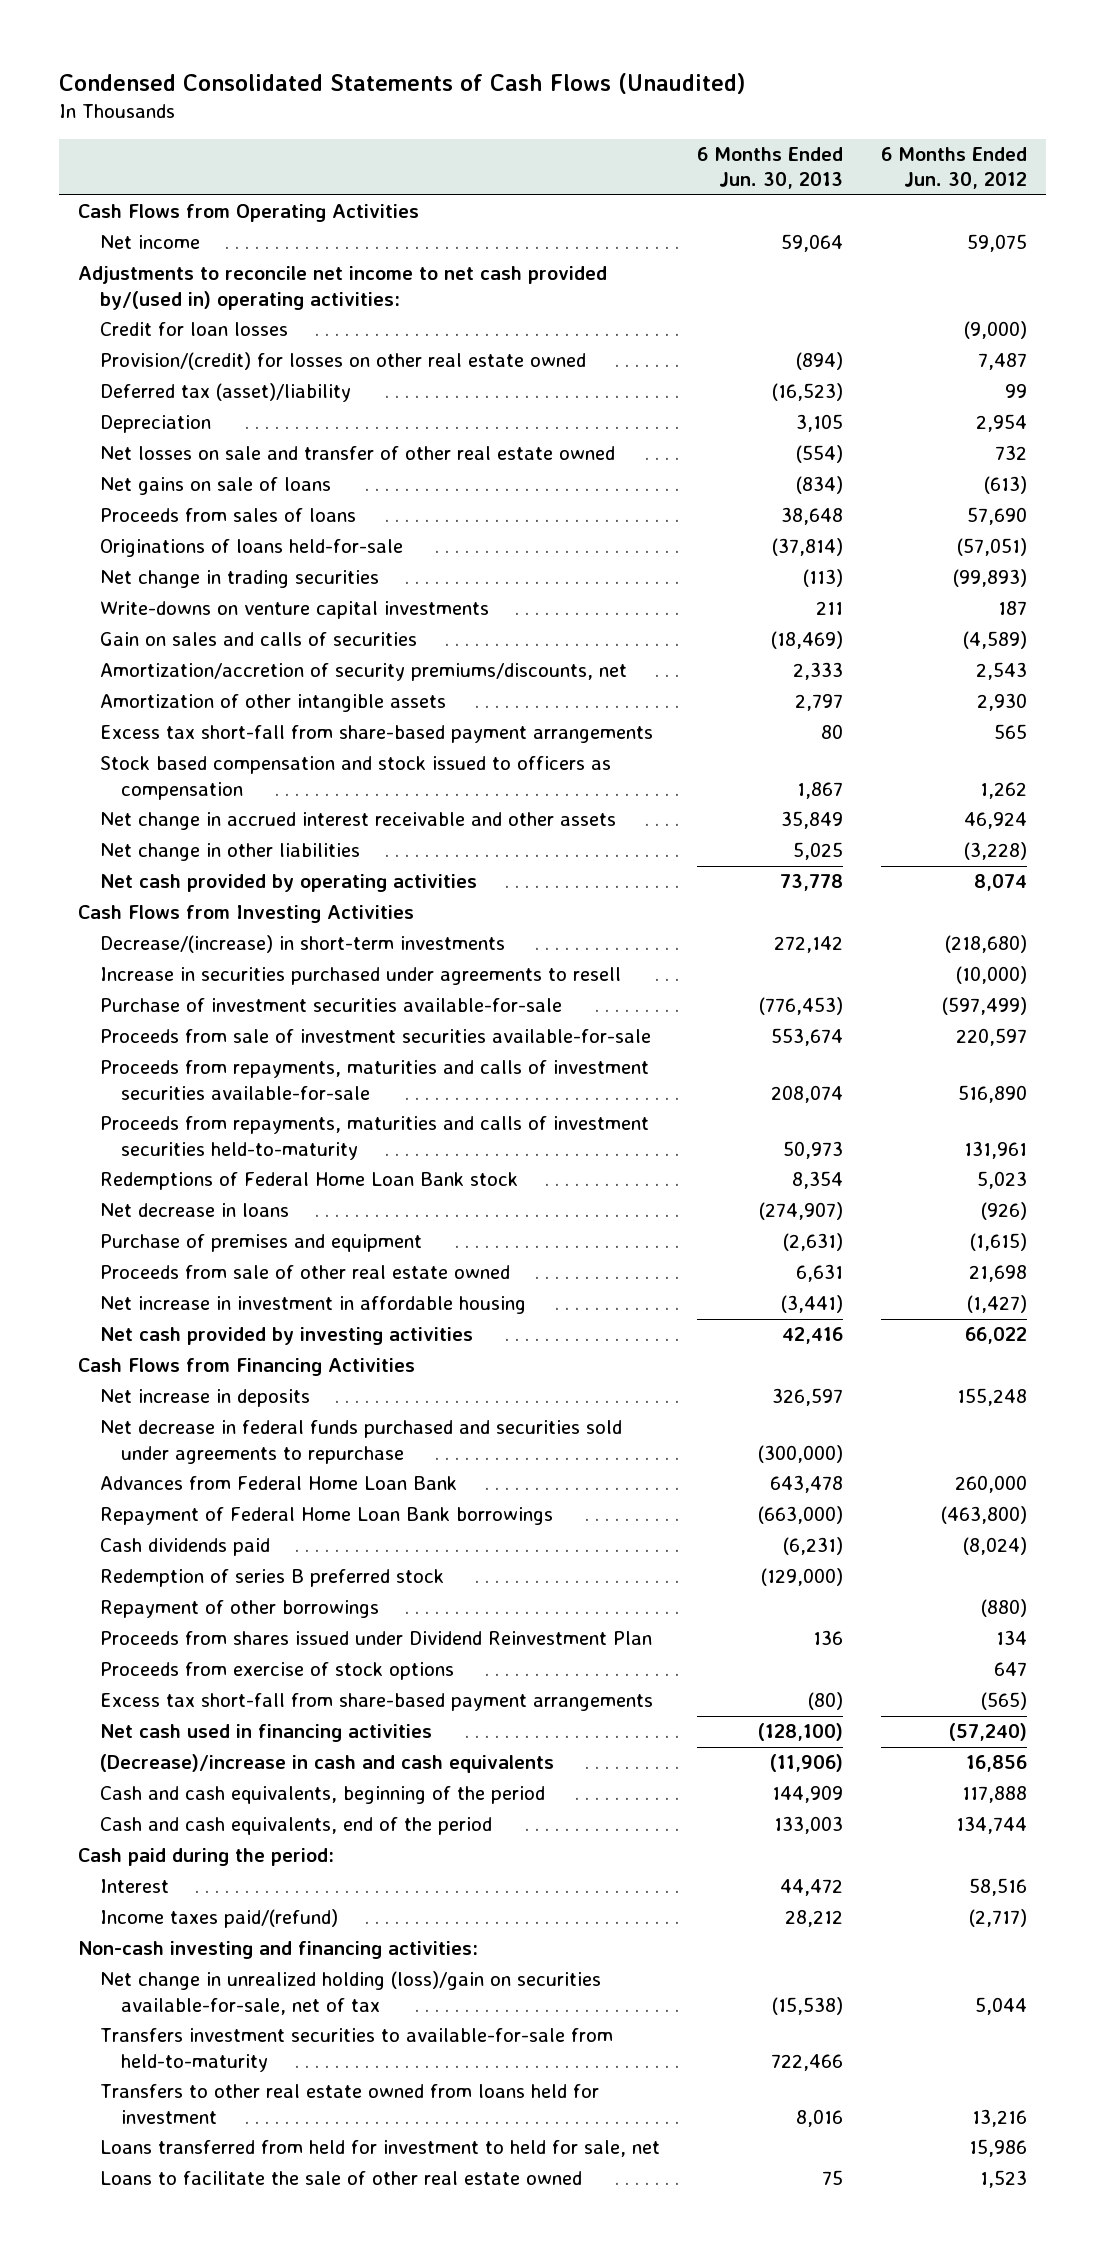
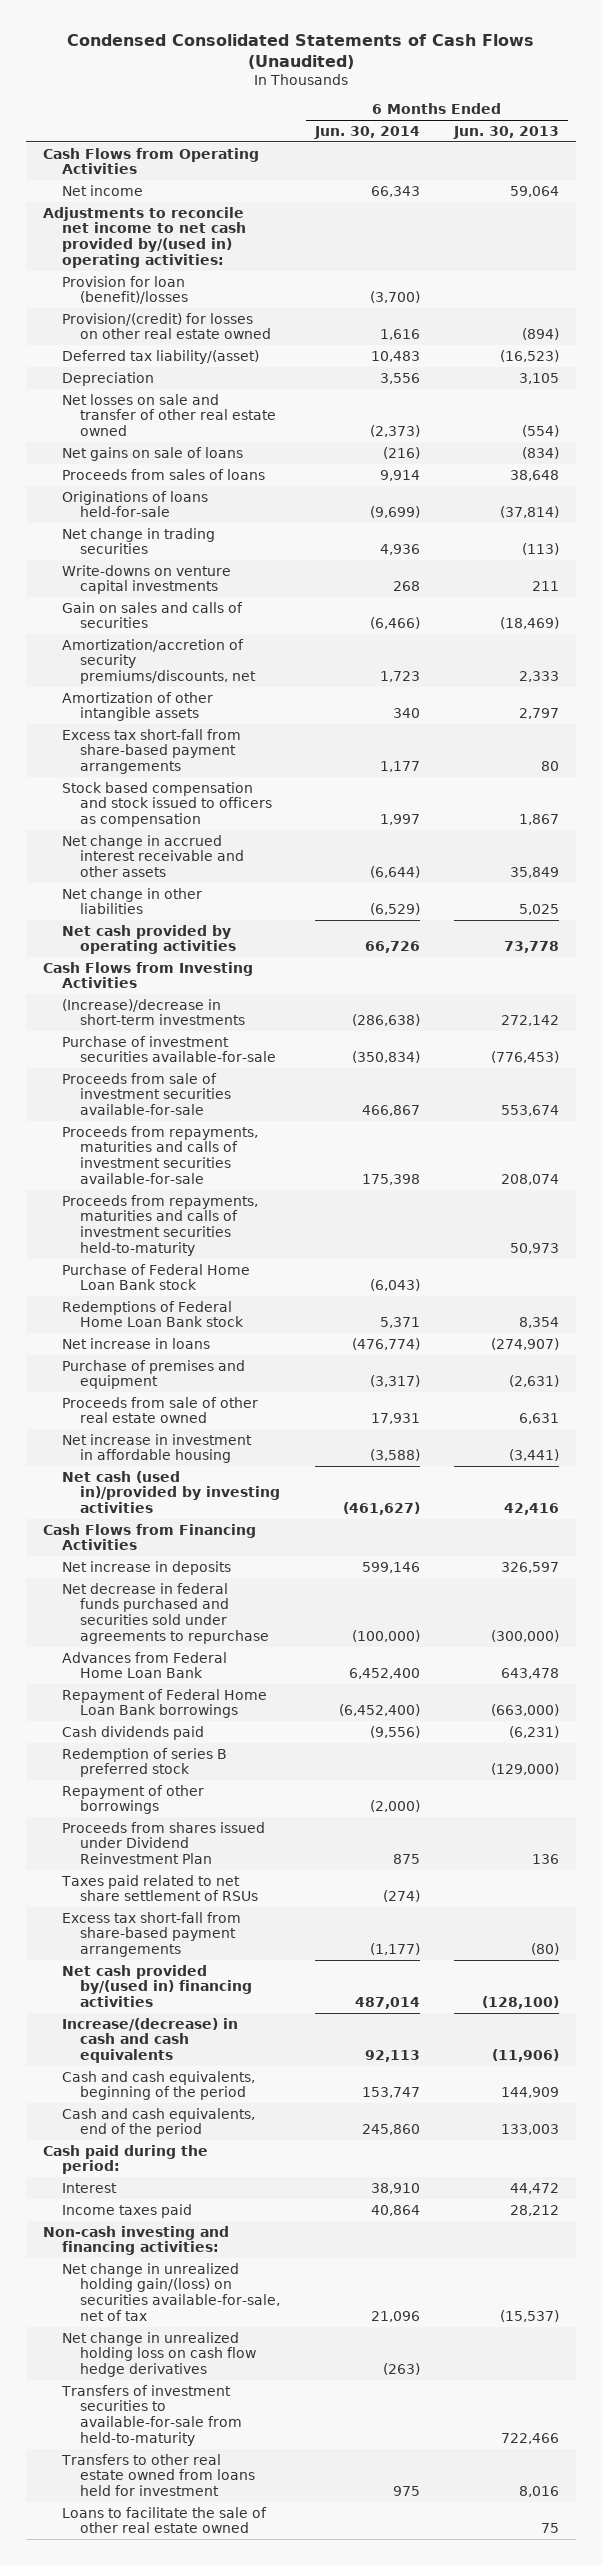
- | 6 Months Ended Jun. 30, 2013 | 6 Months Ended Jun. 30, 2012
+ | 6 Months Ended Jun. 30, 2014 | 6 Months Ended Jun. 30, 2013
- Credit for loan losses | | (9,000)
+ Provision for loan (benefit)/losses | (3,700) |
- Deferred tax (asset)/liability | (16,523) | 99
+ Deferred tax liability/(asset) | 10,483 | (16,523)
- Decrease/(increase) in short-term investments | 272,142 | (218,680)
- Increase in securities purchased under agreements to resell | | (10,000)
+ (Increase)/decrease in short-term investments | (286,638) | 272,142
+ Purchase of Federal Home Loan Bank stock | (6,043) |
- Net decrease in loans | (274,907) | (926)
+ Net increase in loans | (476,774) | (274,907)
- Net cash provided by investing activities | 42,416 | 66,022
+ Net cash (used in)/provided by investing activities | (461,627) | 42,416
- Proceeds from exercise of stock options | | 647
+ Taxes paid related to net share settlement of RSUs | (274) |
- Net cash used in financing activities | (128,100) | (57,240)
- (Decrease)/increase in cash and cash equivalents | (11,906) | 16,856
+ Net cash provided by/(used in) financing activities | 487,014 | (128,100)
+ Increase/(decrease) in cash and cash equivalents | 92,113 | (11,906)
- Income taxes paid/(refund) | 28,212 | (2,717)
+ Income taxes paid | 40,864 | 28,212
- Net change in unrealized holding (loss)/gain on securities available-for-sale, net of tax | (15,538) | 5,044
- Transfers investment securities to available-for-sale from held-to-maturity | 722,466 |
+ Net change in unrealized holding gain/(loss) on securities available-for-sale, net of tax | 21,096 | (15,537)
+ Net change in unrealized holding loss on cash flow hedge derivatives | (263) |
+ Transfers of investment securities to available-for-sale from held-to-maturity | | 722,466
- Loans transferred from held for investment to held for sale, net | | 15,986

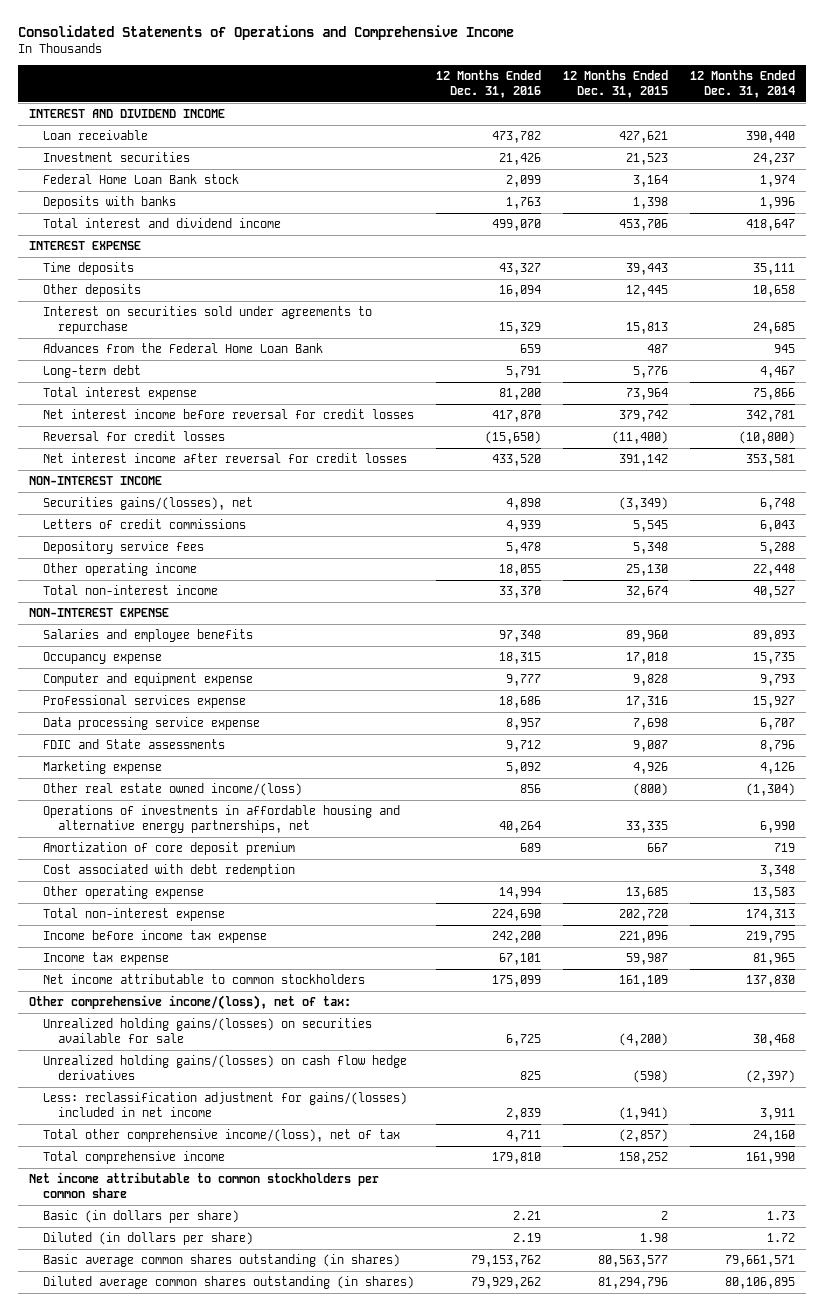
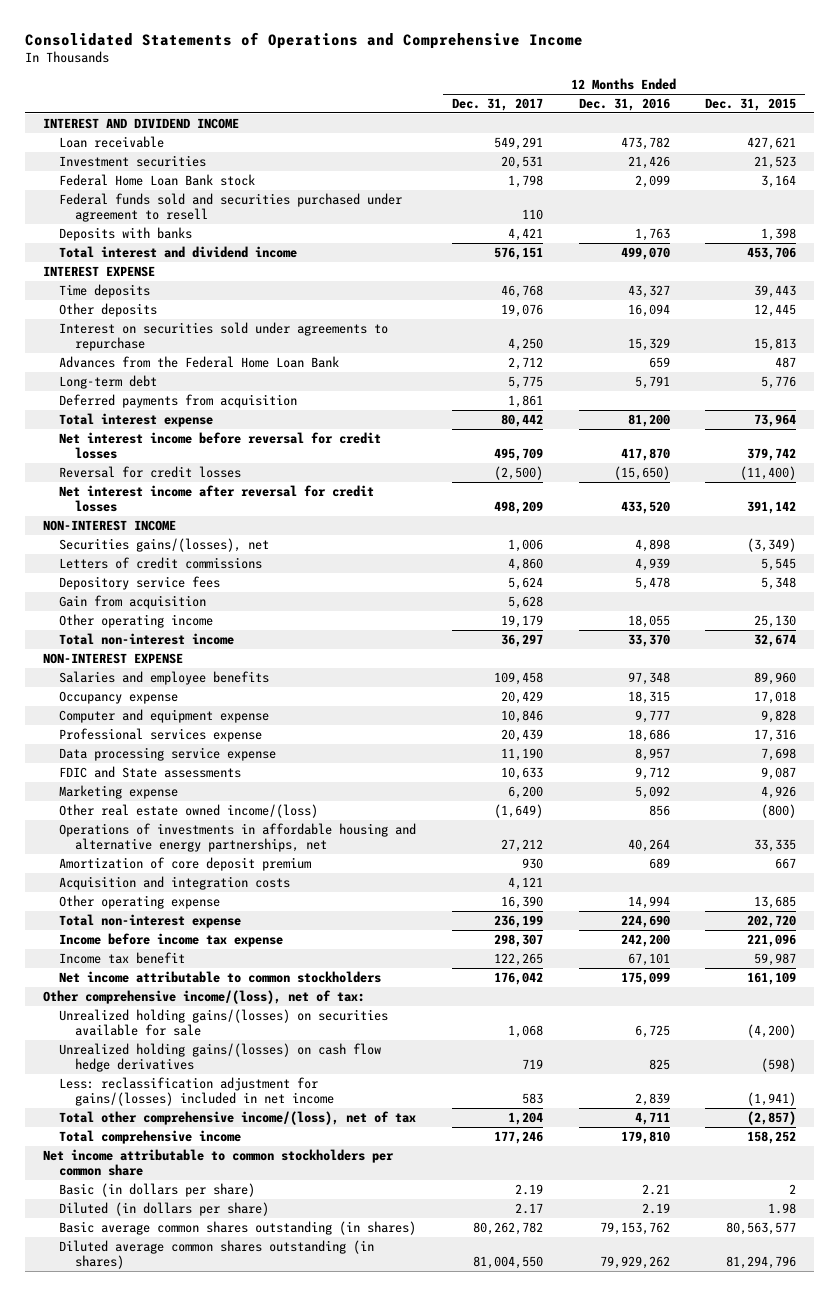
- | 12 Months Ended Dec. 31, 2016 | 12 Months Ended Dec. 31, 2015 | 12 Months Ended Dec. 31, 2014
+ | 12 Months Ended Dec. 31, 2017 | 12 Months Ended Dec. 31, 2016 | 12 Months Ended Dec. 31, 2015
+ Federal funds sold and securities purchased under agreement to resell | 110 | |
+ Deferred payments from acquisition | 1,861 | |
+ Gain from acquisition | 5,628 | |
- Cost associated with debt redemption | | | 3,348
+ Acquisition and integration costs | 4,121 | |
- Income tax expense | 67,101 | 59,987 | 81,965
+ Income tax benefit | 122,265 | 67,101 | 59,987

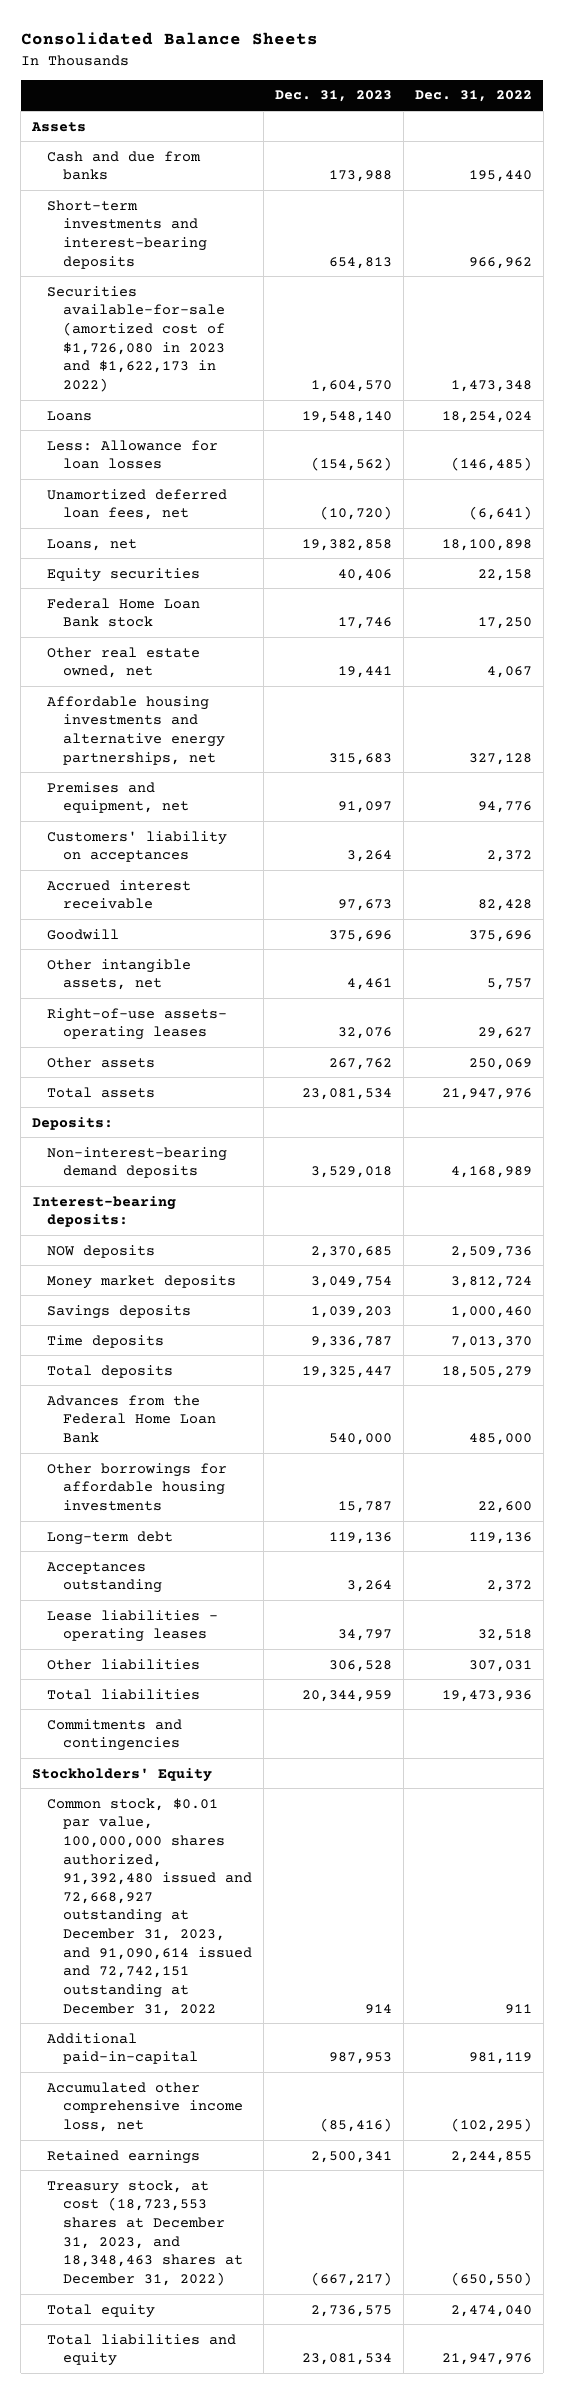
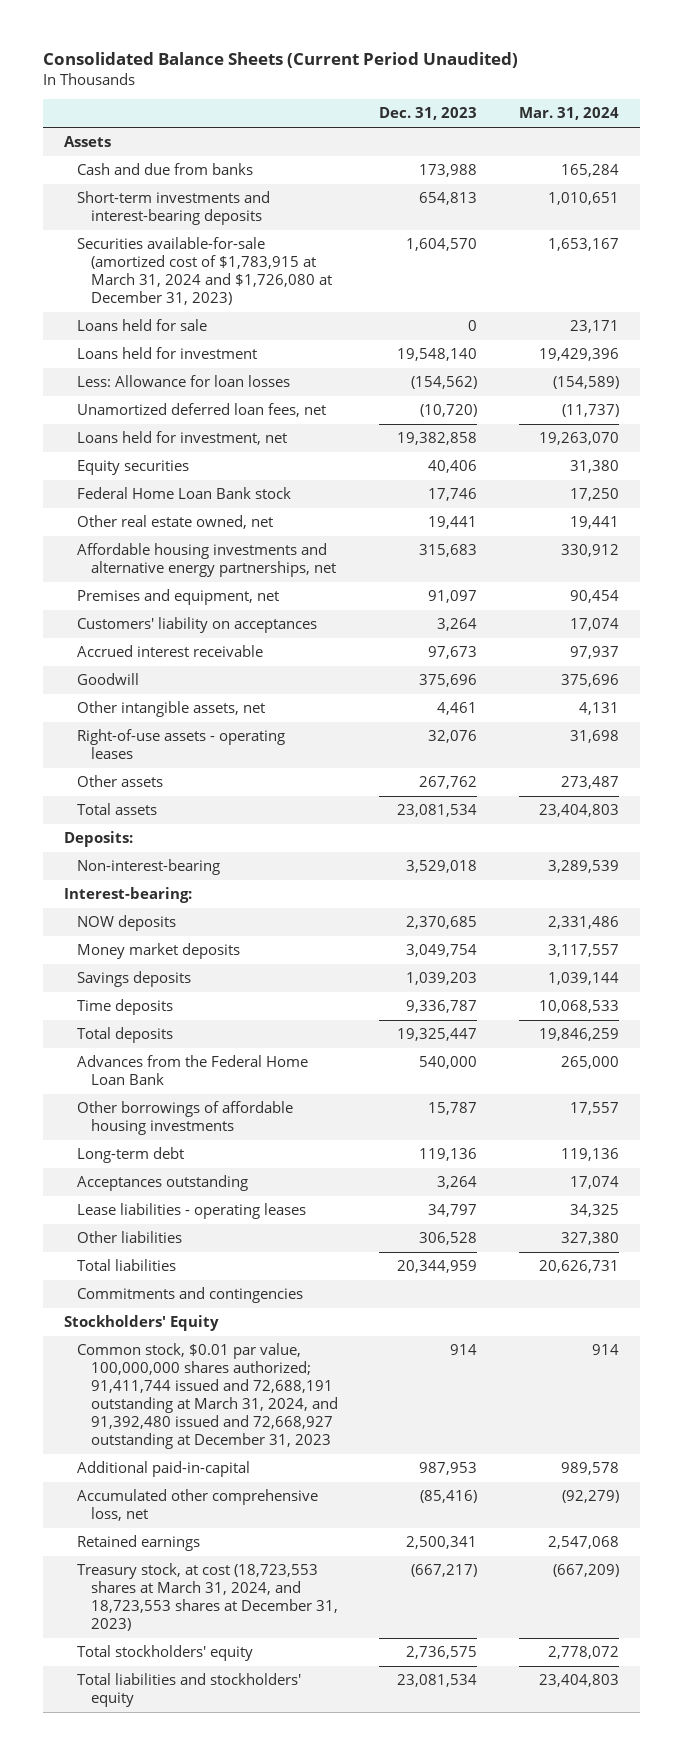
- Consolidated Balance Sheets
+ Consolidated Balance Sheets (Current Period Unaudited)
- | Dec. 31, 2023 | Dec. 31, 2022
+ | Dec. 31, 2023 | Mar. 31, 2024
- Securities available-for-sale (amortized cost of $1,726,080 in 2023 and $1,622,173 in 2022) | 1,604,570 | 1,473,348
- Loans | 19,548,140 | 18,254,024
+ Securities available-for-sale (amortized cost of $1,783,915 at March 31, 2024 and $1,726,080 at December 31, 2023) | 1,604,570 | 1,653,167
+ Loans held for sale | 0 | 23,171
+ Loans held for investment | 19,548,140 | 19,429,396
- Loans, net | 19,382,858 | 18,100,898
+ Loans held for investment, net | 19,382,858 | 19,263,070
- Right-of-use assets- operating leases | 32,076 | 29,627
+ Right-of-use assets - operating leases | 32,076 | 31,698
- Non-interest-bearing demand deposits | 3,529,018 | 4,168,989
- Interest-bearing deposits:
+ Non-interest-bearing | 3,529,018 | 3,289,539
+ Interest-bearing:
- Other borrowings for affordable housing investments | 15,787 | 22,600
+ Other borrowings of affordable housing investments | 15,787 | 17,557
- Common stock, $0.01 par value, 100,000,000 shares authorized, 91,392,480 issued and 72,668,927 outstanding at December 31, 2023, and 91,090,614 issued and 72,742,151 outstanding at December 31, 2022 | 914 | 911
+ Common stock, $0.01 par value, 100,000,000 shares authorized; 91,411,744 issued and 72,688,191 outstanding at March 31, 2024, and 91,392,480 issued and 72,668,927 outstanding at December 31, 2023 | 914 | 914
- Accumulated other comprehensive income loss, net | (85,416) | (102,295)
+ Accumulated other comprehensive loss, net | (85,416) | (92,279)
- Treasury stock, at cost (18,723,553 shares at December 31, 2023, and 18,348,463 shares at December 31, 2022) | (667,217) | (650,550)
- Total equity | 2,736,575 | 2,474,040
- Total liabilities and equity | 23,081,534 | 21,947,976
+ Treasury stock, at cost (18,723,553 shares at March 31, 2024, and 18,723,553 shares at December 31, 2023) | (667,217) | (667,209)
+ Total stockholders' equity | 2,736,575 | 2,778,072
+ Total liabilities and stockholders' equity | 23,081,534 | 23,404,803

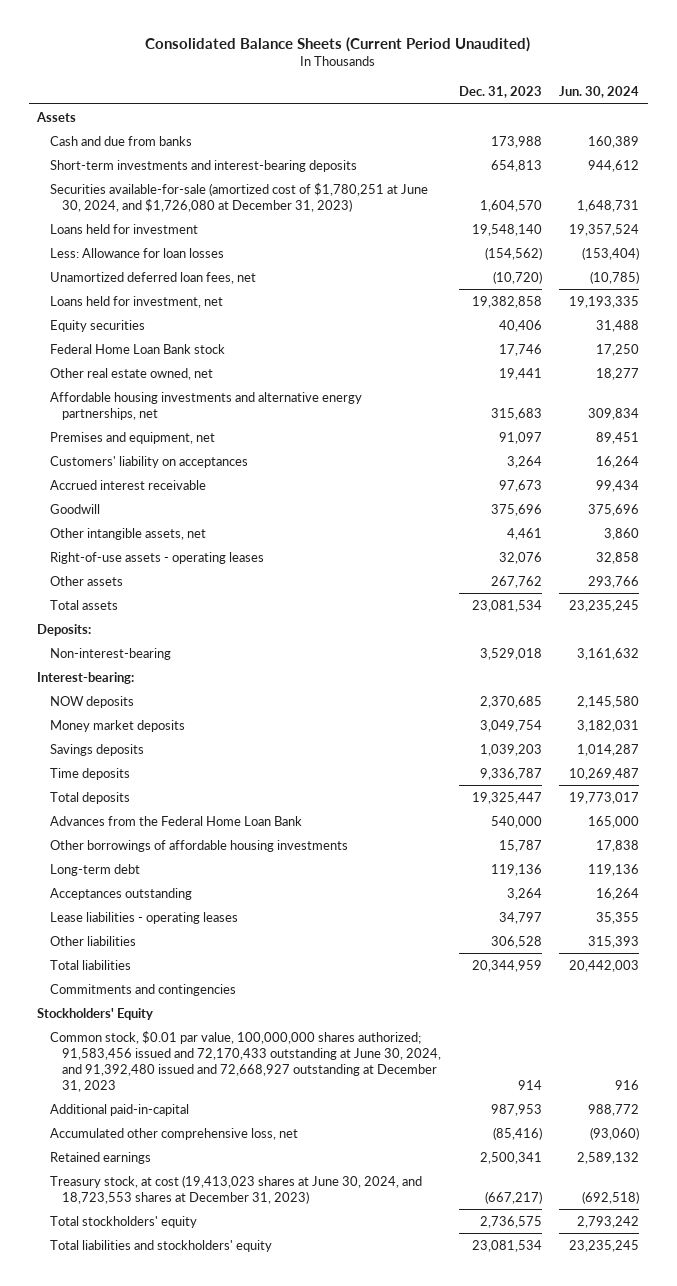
- | Dec. 31, 2023 | Mar. 31, 2024
+ | Dec. 31, 2023 | Jun. 30, 2024
- Securities available-for-sale (amortized cost of $1,783,915 at March 31, 2024 and $1,726,080 at December 31, 2023) | 1,604,570 | 1,653,167
- Loans held for sale | 0 | 23,171
+ Securities available-for-sale (amortized cost of $1,780,251 at June 30, 2024, and $1,726,080 at December 31, 2023) | 1,604,570 | 1,648,731
- Common stock, $0.01 par value, 100,000,000 shares authorized; 91,411,744 issued and 72,688,191 outstanding at March 31, 2024, and 91,392,480 issued and 72,668,927 outstanding at December 31, 2023 | 914 | 914
+ Common stock, $0.01 par value, 100,000,000 shares authorized; 91,583,456 issued and 72,170,433 outstanding at June 30, 2024, and 91,392,480 issued and 72,668,927 outstanding at December 31, 2023 | 914 | 916
- Treasury stock, at cost (18,723,553 shares at March 31, 2024, and 18,723,553 shares at December 31, 2023) | (667,217) | (667,209)
+ Treasury stock, at cost (19,413,023 shares at June 30, 2024, and 18,723,553 shares at December 31, 2023) | (667,217) | (692,518)

